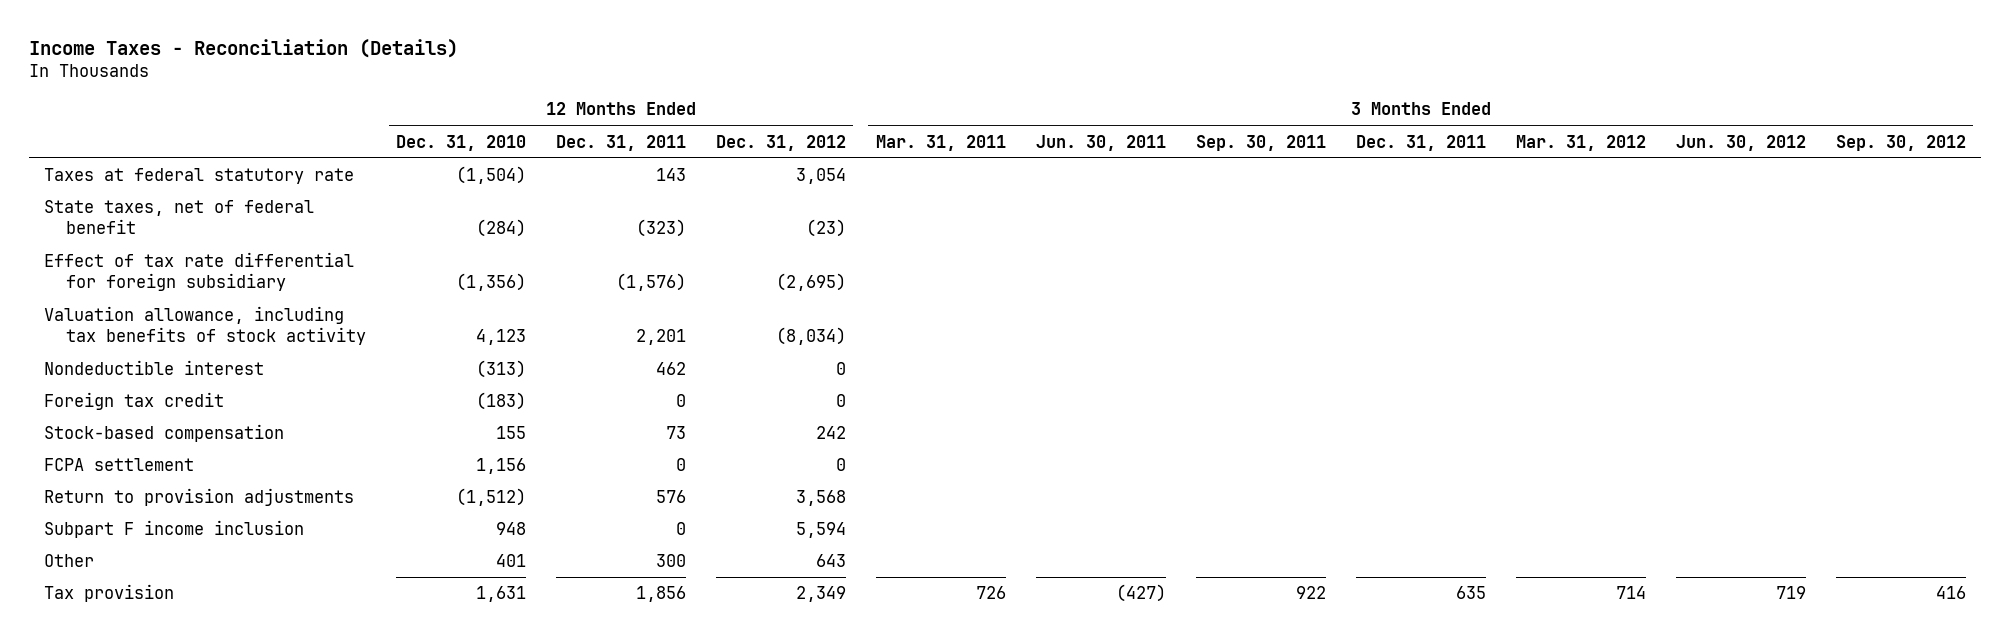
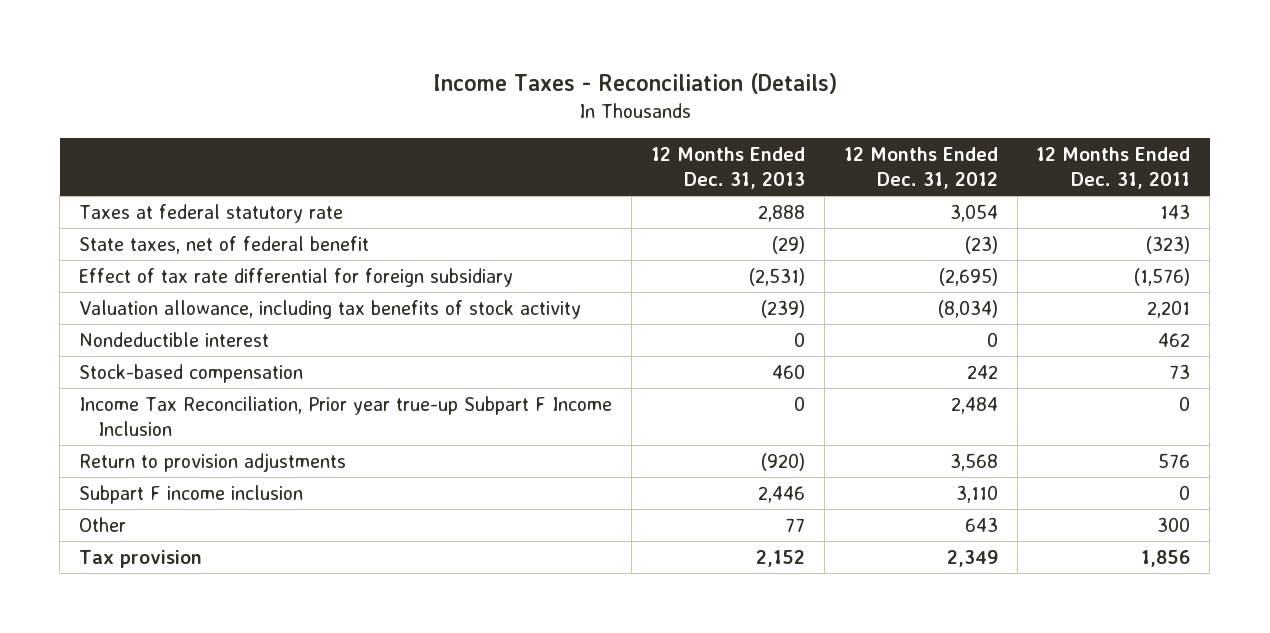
- | 12 Months Ended Dec. 31, 2010 | 12 Months Ended Dec. 31, 2011 | 12 Months Ended Dec. 31, 2012 | 3 Months Ended Mar. 31, 2011 | 3 Months Ended Jun. 30, 2011 | 3 Months Ended Sep. 30, 2011 | 3 Months Ended Dec. 31, 2011 | 3 Months Ended Mar. 31, 2012 | 3 Months Ended Jun. 30, 2012 | 3 Months Ended Sep. 30, 2012
+ | 12 Months Ended Dec. 31, 2013 | 12 Months Ended Dec. 31, 2012 | 12 Months Ended Dec. 31, 2011
- Foreign tax credit | (183) | 0 | 0 | | | | | | |
- FCPA settlement | 1,156 | 0 | 0 | | | | | | |
+ Income Tax Reconciliation, Prior year true-up Subpart F Income Inclusion | 0 | 2,484 | 0
- Subpart F income inclusion | 948 | 0 | 5,594 | | | | | | |
+ Subpart F income inclusion | 2,446 | 3,110 | 0

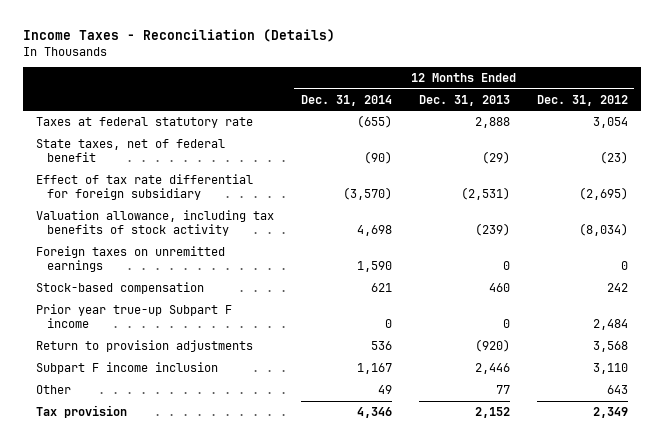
- | 12 Months Ended Dec. 31, 2013 | 12 Months Ended Dec. 31, 2012 | 12 Months Ended Dec. 31, 2011
+ | 12 Months Ended Dec. 31, 2014 | 12 Months Ended Dec. 31, 2013 | 12 Months Ended Dec. 31, 2012
- Nondeductible interest | 0 | 0 | 462
+ Foreign taxes on unremitted earnings | 1,590 | 0 | 0
- Income Tax Reconciliation, Prior year true-up Subpart F Income Inclusion | 0 | 2,484 | 0
+ Prior year true-up Subpart F income | 0 | 0 | 2,484

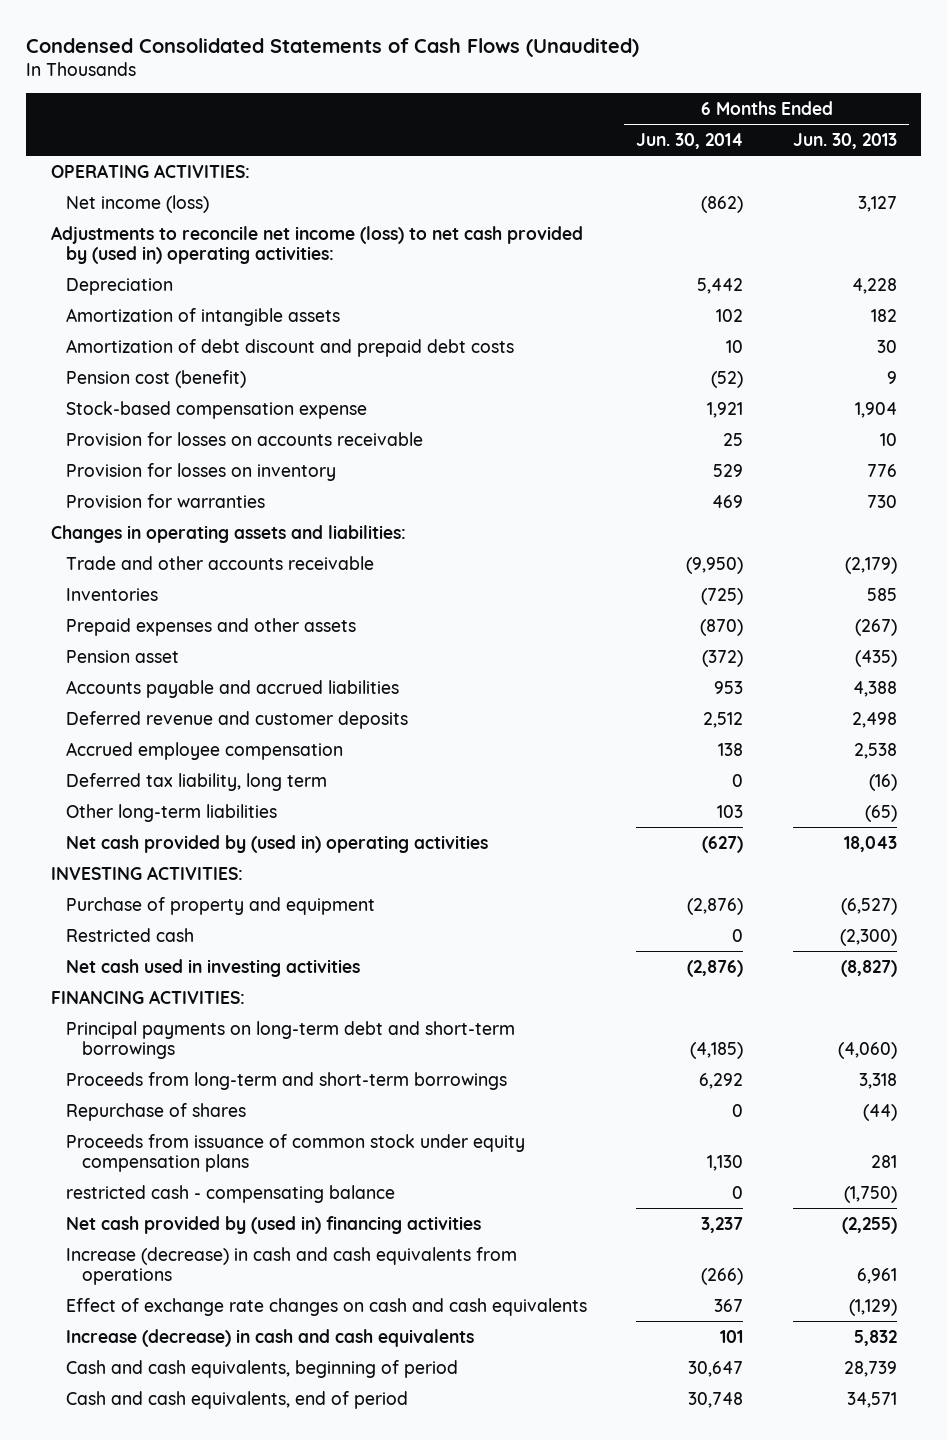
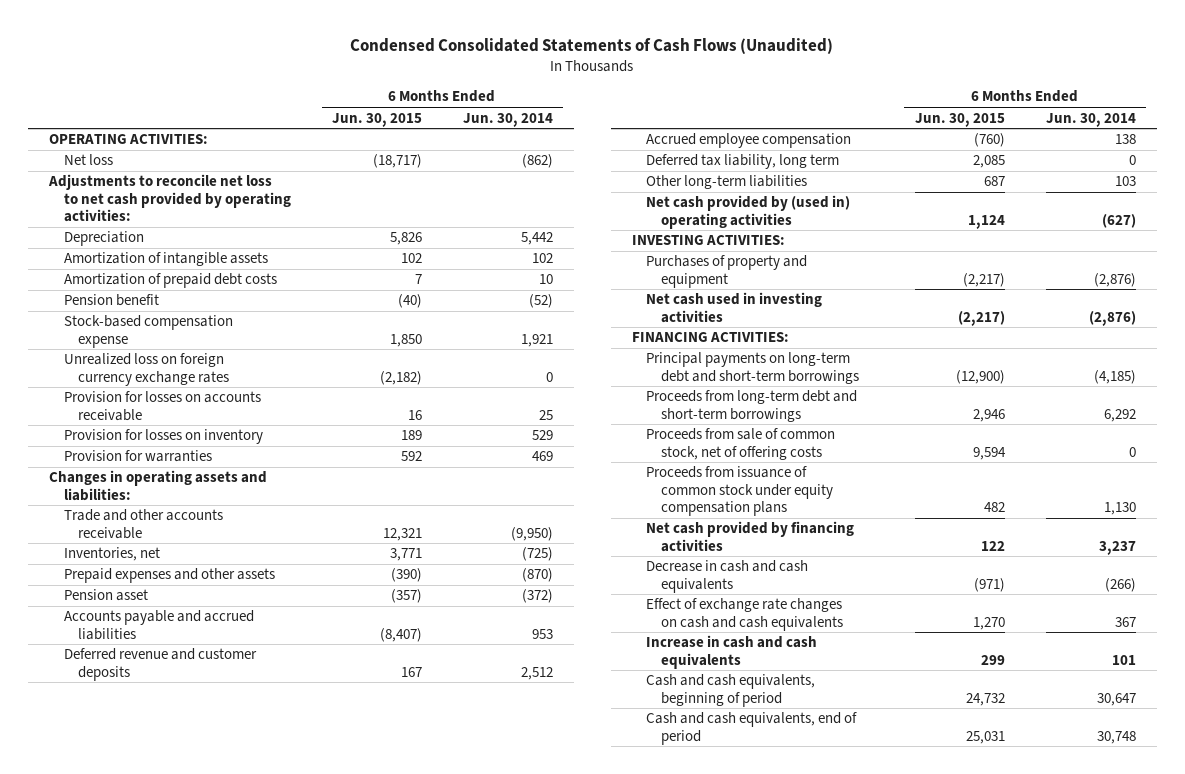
- | 6 Months Ended Jun. 30, 2014 | 6 Months Ended Jun. 30, 2013
+ | 6 Months Ended Jun. 30, 2015 | 6 Months Ended Jun. 30, 2014
- Net income (loss) | (862) | 3,127
- Adjustments to reconcile net income (loss) to net cash provided by (used in) operating activities:
+ Net loss | (18,717) | (862)
+ Adjustments to reconcile net loss to net cash provided by operating activities:
- Amortization of debt discount and prepaid debt costs | 10 | 30
- Pension cost (benefit) | (52) | 9
+ Amortization of prepaid debt costs | 7 | 10
+ Pension benefit | (40) | (52)
+ Unrealized loss on foreign currency exchange rates | (2,182) | 0
- Inventories | (725) | 585
+ Inventories, net | 3,771 | (725)
- Purchase of property and equipment | (2,876) | (6,527)
- Restricted cash | 0 | (2,300)
+ Purchases of property and equipment | (2,217) | (2,876)
- Proceeds from long-term and short-term borrowings | 6,292 | 3,318
- Repurchase of shares | 0 | (44)
+ Proceeds from long-term debt and short-term borrowings | 2,946 | 6,292
+ Proceeds from sale of common stock, net of offering costs | 9,594 | 0
- restricted cash - compensating balance | 0 | (1,750)
- Net cash provided by (used in) financing activities | 3,237 | (2,255)
- Increase (decrease) in cash and cash equivalents from operations | (266) | 6,961
+ Net cash provided by financing activities | 122 | 3,237
+ Decrease in cash and cash equivalents | (971) | (266)
- Increase (decrease) in cash and cash equivalents | 101 | 5,832
+ Increase in cash and cash equivalents | 299 | 101

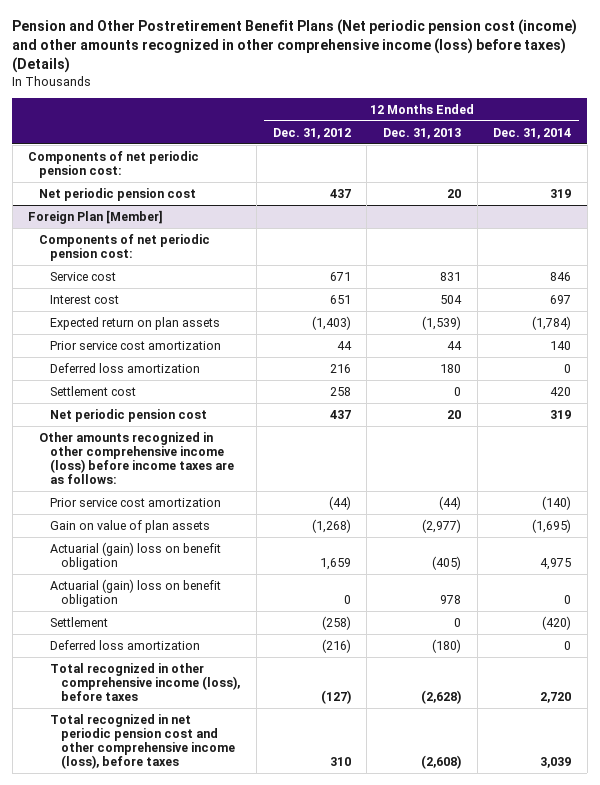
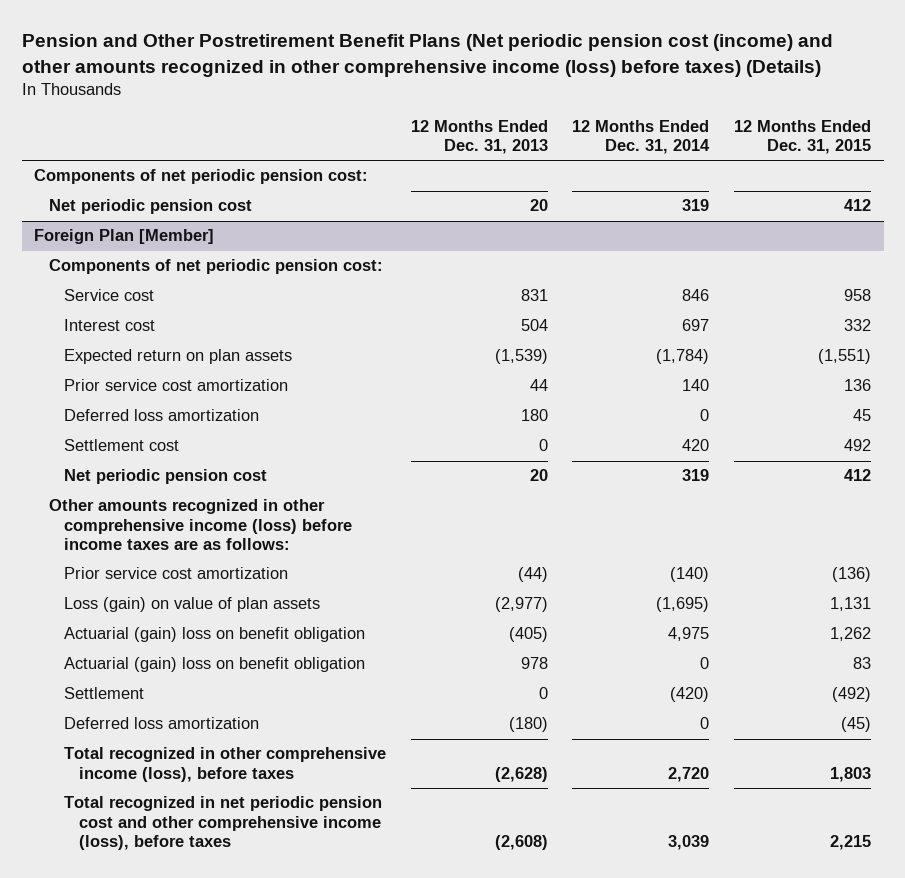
- | 12 Months Ended Dec. 31, 2012 | 12 Months Ended Dec. 31, 2013 | 12 Months Ended Dec. 31, 2014
+ | 12 Months Ended Dec. 31, 2013 | 12 Months Ended Dec. 31, 2014 | 12 Months Ended Dec. 31, 2015
@ Foreign Plan [Member]
- Gain on value of plan assets | (1,268) | (2,977) | (1,695)
+ Loss (gain) on value of plan assets | (2,977) | (1,695) | 1,131

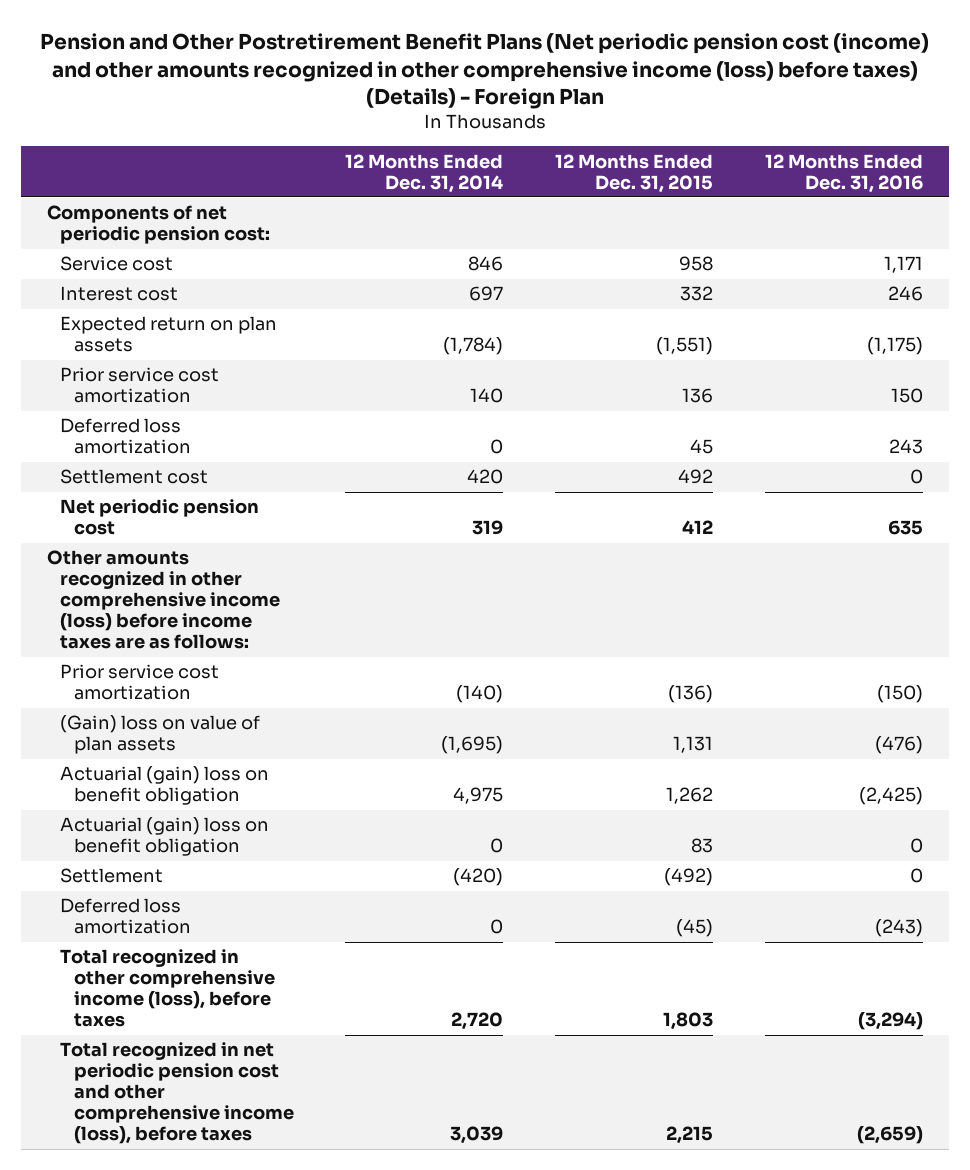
- Pension and Other Postretirement Benefit Plans (Net periodic pension cost (income) and other amounts recognized in other comprehensive income (loss) before taxes) (Details)
+ Pension and Other Postretirement Benefit Plans (Net periodic pension cost (income) and other amounts recognized in other comprehensive income (loss) before taxes) (Details) - Foreign Plan
- | 12 Months Ended Dec. 31, 2013 | 12 Months Ended Dec. 31, 2014 | 12 Months Ended Dec. 31, 2015
+ | 12 Months Ended Dec. 31, 2014 | 12 Months Ended Dec. 31, 2015 | 12 Months Ended Dec. 31, 2016
- Net periodic pension cost | 20 | 319 | 412
- Foreign Plan [Member]
- Components of net periodic pension cost:
- Loss (gain) on value of plan assets | (2,977) | (1,695) | 1,131
+ (Gain) loss on value of plan assets | (1,695) | 1,131 | (476)

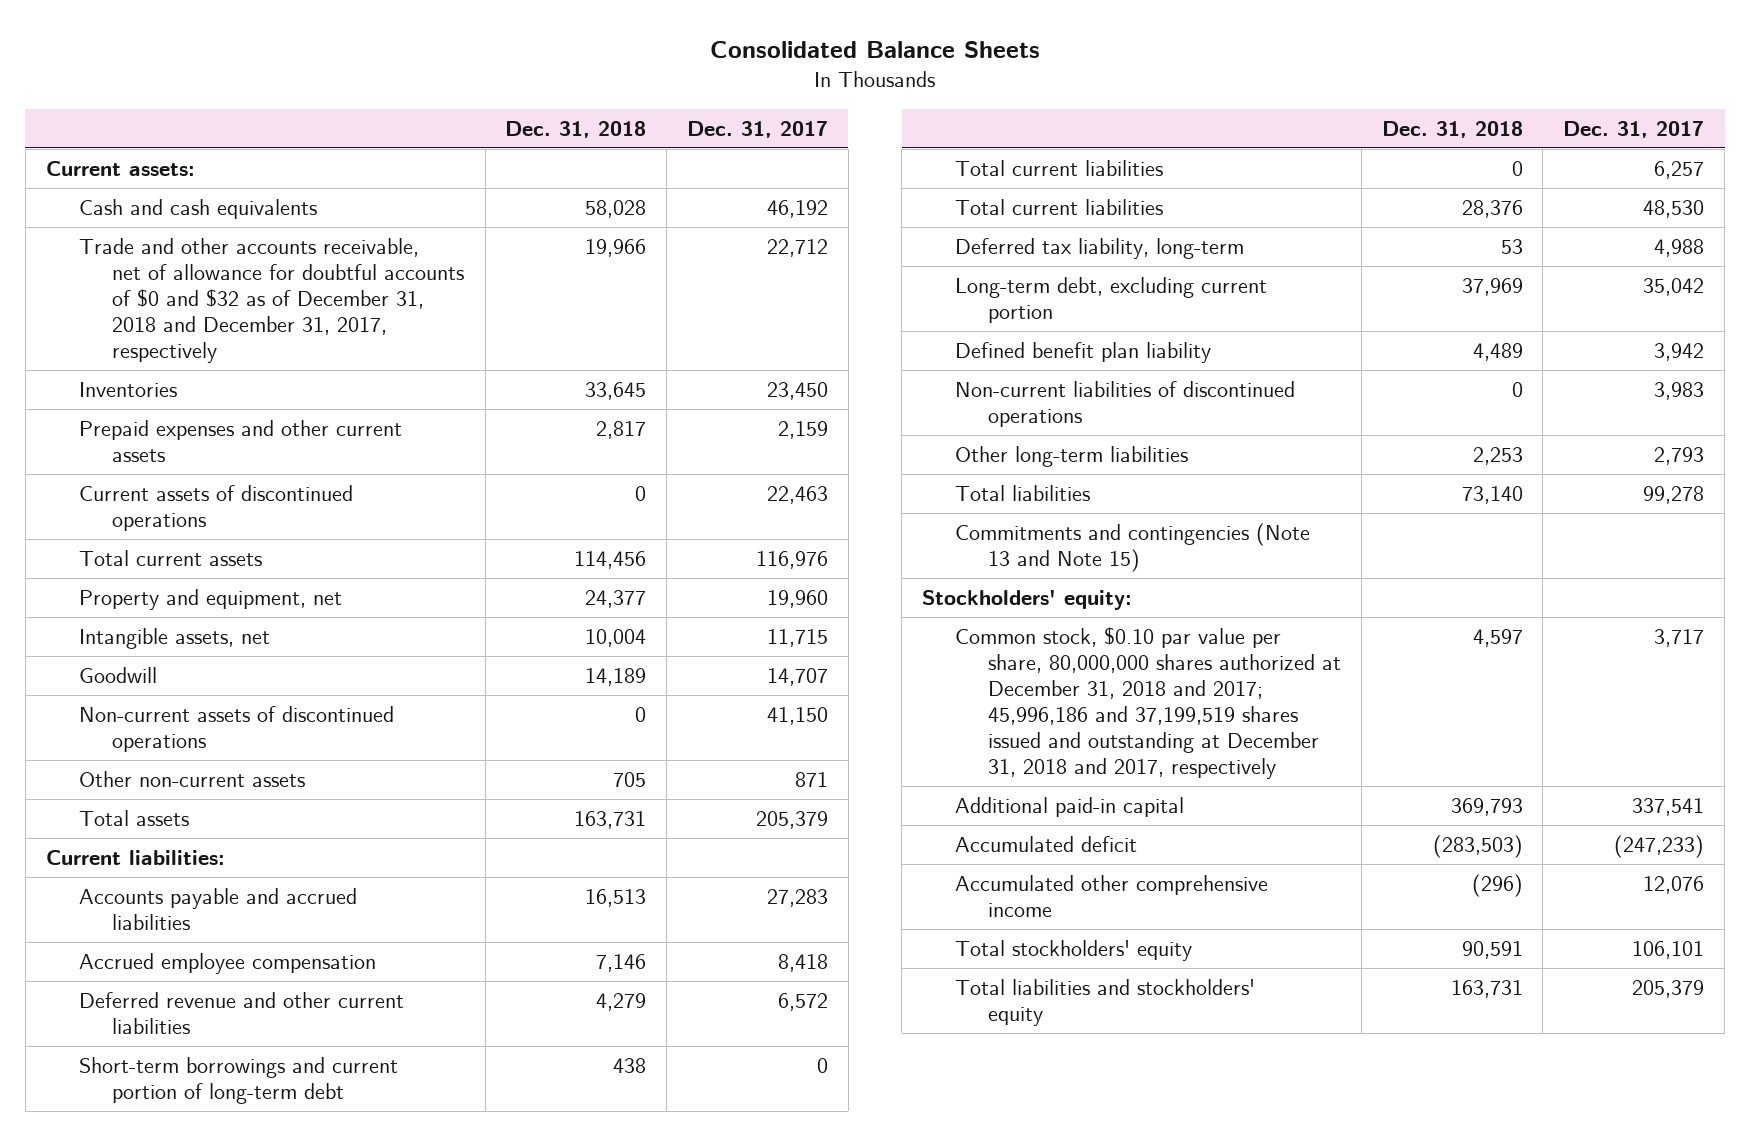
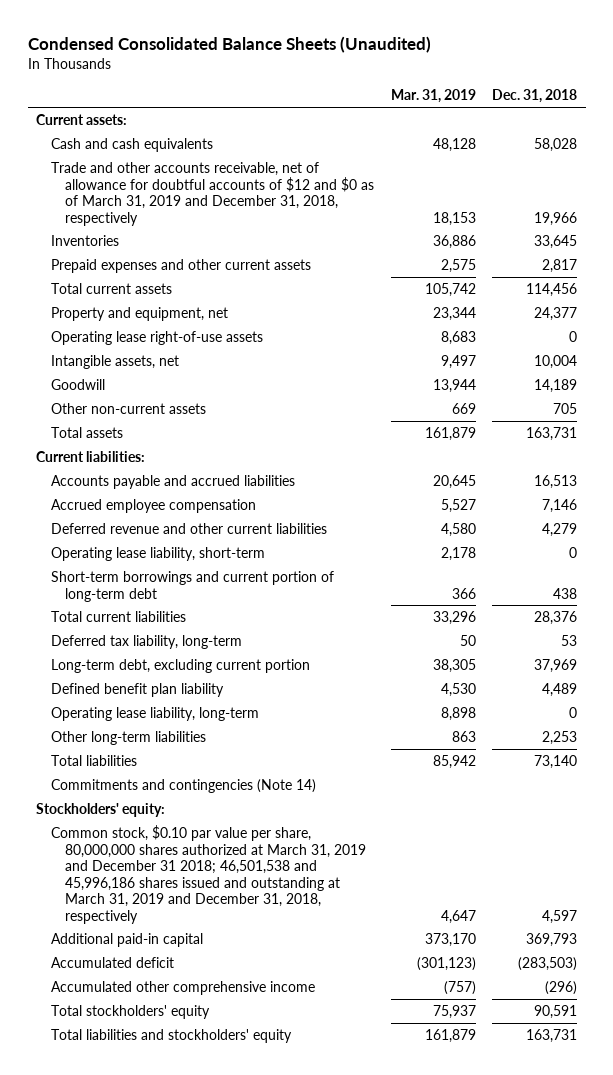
- Consolidated Balance Sheets
+ Condensed Consolidated Balance Sheets (Unaudited)
- | Dec. 31, 2018 | Dec. 31, 2017
+ | Mar. 31, 2019 | Dec. 31, 2018
- Trade and other accounts receivable, net of allowance for doubtful accounts of $0 and $32 as of December 31, 2018 and December 31, 2017, respectively | 19,966 | 22,712
+ Trade and other accounts receivable, net of allowance for doubtful accounts of $12 and $0 as of March 31, 2019 and December 31, 2018, respectively | 18,153 | 19,966
- Current assets of discontinued operations | 0 | 22,463
+ Operating lease right-of-use assets | 8,683 | 0
- Non-current assets of discontinued operations | 0 | 41,150
+ Operating lease liability, short-term | 2,178 | 0
- Total current liabilities | 0 | 6,257
- Non-current liabilities of discontinued operations | 0 | 3,983
+ Operating lease liability, long-term | 8,898 | 0
- Commitments and contingencies (Note 13 and Note 15)
+ Commitments and contingencies (Note 14)
- Common stock, $0.10 par value per share, 80,000,000 shares authorized at December 31, 2018 and 2017; 45,996,186 and 37,199,519 shares issued and outstanding at December 31, 2018 and 2017, respectively | 4,597 | 3,717
+ Common stock, $0.10 par value per share, 80,000,000 shares authorized at March 31, 2019 and December 31 2018; 46,501,538 and 45,996,186 shares issued and outstanding at March 31, 2019 and December 31, 2018, respectively | 4,647 | 4,597

